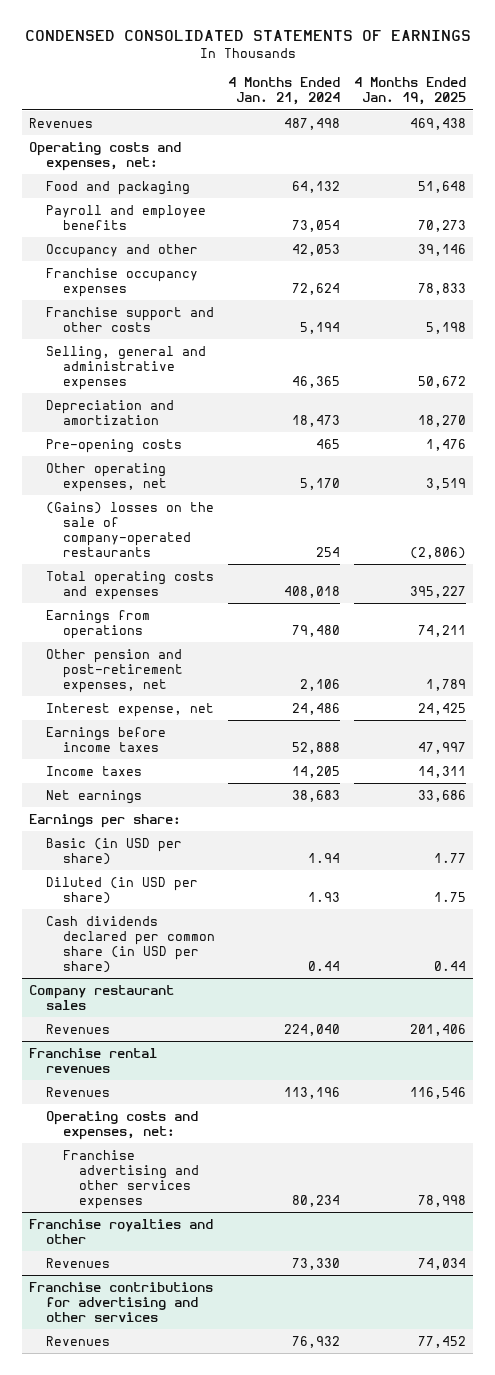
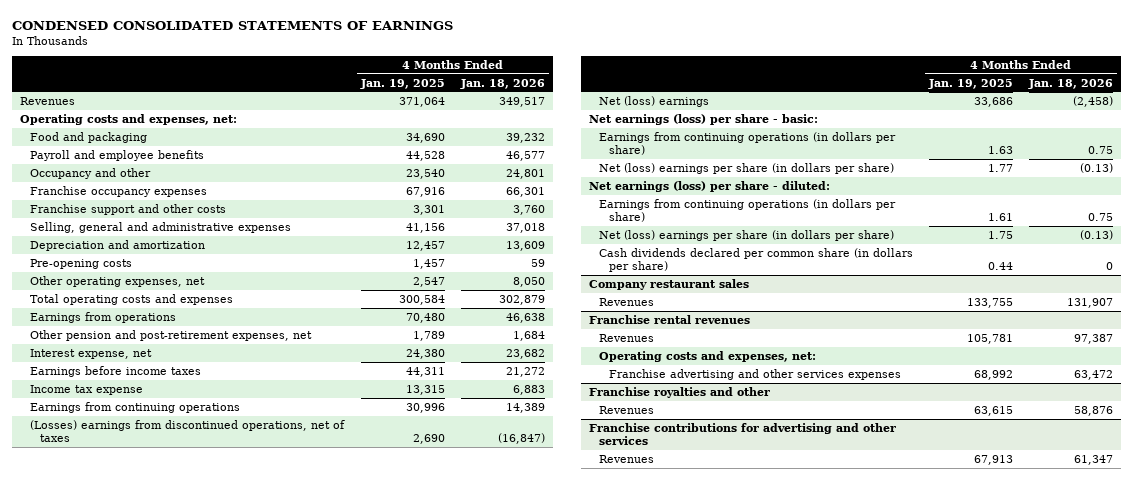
- | 4 Months Ended Jan. 21, 2024 | 4 Months Ended Jan. 19, 2025
+ | 4 Months Ended Jan. 19, 2025 | 4 Months Ended Jan. 18, 2026
- Revenues | 487,498 | 469,438
+ Revenues | 371,064 | 349,517
- Food and packaging | 64,132 | 51,648
- Payroll and employee benefits | 73,054 | 70,273
- Occupancy and other | 42,053 | 39,146
- Franchise occupancy expenses | 72,624 | 78,833
- Franchise support and other costs | 5,194 | 5,198
- Selling, general and administrative expenses | 46,365 | 50,672
- Depreciation and amortization | 18,473 | 18,270
- Pre-opening costs | 465 | 1,476
- Other operating expenses, net | 5,170 | 3,519
- (Gains) losses on the sale of company-operated restaurants | 254 | (2,806)
- Total operating costs and expenses | 408,018 | 395,227
- Earnings from operations | 79,480 | 74,211
+ Food and packaging | 34,690 | 39,232
+ Payroll and employee benefits | 44,528 | 46,577
+ Occupancy and other | 23,540 | 24,801
+ Franchise occupancy expenses | 67,916 | 66,301
+ Franchise support and other costs | 3,301 | 3,760
+ Selling, general and administrative expenses | 41,156 | 37,018
+ Depreciation and amortization | 12,457 | 13,609
+ Pre-opening costs | 1,457 | 59
+ Other operating expenses, net | 2,547 | 8,050
+ Total operating costs and expenses | 300,584 | 302,879
+ Earnings from operations | 70,480 | 46,638
- Interest expense, net | 24,486 | 24,425
- Earnings before income taxes | 52,888 | 47,997
- Income taxes | 14,205 | 14,311
- Net earnings | 38,683 | 33,686
- Earnings per share:
- Basic (in USD per share) | 1.94 | 1.77
- Diluted (in USD per share) | 1.93 | 1.75
- Cash dividends declared per common share (in USD per share) | 0.44 | 0.44
+ Interest expense, net | 24,380 | 23,682
+ Earnings before income taxes | 44,311 | 21,272
+ Income tax expense | 13,315 | 6,883
+ Earnings from continuing operations | 30,996 | 14,389
+ (Losses) earnings from discontinued operations, net of taxes | 2,690 | (16,847)
+ Net (loss) earnings | 33,686 | (2,458)
+ Net earnings (loss) per share - basic:
+ Earnings from continuing operations (in dollars per share) | 1.63 | 0.75
+ Net (loss) earnings per share (in dollars per share) | 1.77 | (0.13)
+ Net earnings (loss) per share - diluted:
+ Earnings from continuing operations (in dollars per share) | 1.61 | 0.75
+ Net (loss) earnings per share (in dollars per share) | 1.75 | (0.13)
+ Cash dividends declared per common share (in dollars per share) | 0.44 | 0
@ Company restaurant sales
- Revenues | 224,040 | 201,406
+ Revenues | 133,755 | 131,907
@ Franchise rental revenues
- Revenues | 113,196 | 116,546
+ Revenues | 105,781 | 97,387
- Franchise advertising and other services expenses | 80,234 | 78,998
+ Franchise advertising and other services expenses | 68,992 | 63,472
@ Franchise royalties and other
- Revenues | 73,330 | 74,034
+ Revenues | 63,615 | 58,876
@ Franchise contributions for advertising and other services
- Revenues | 76,932 | 77,452
+ Revenues | 67,913 | 61,347

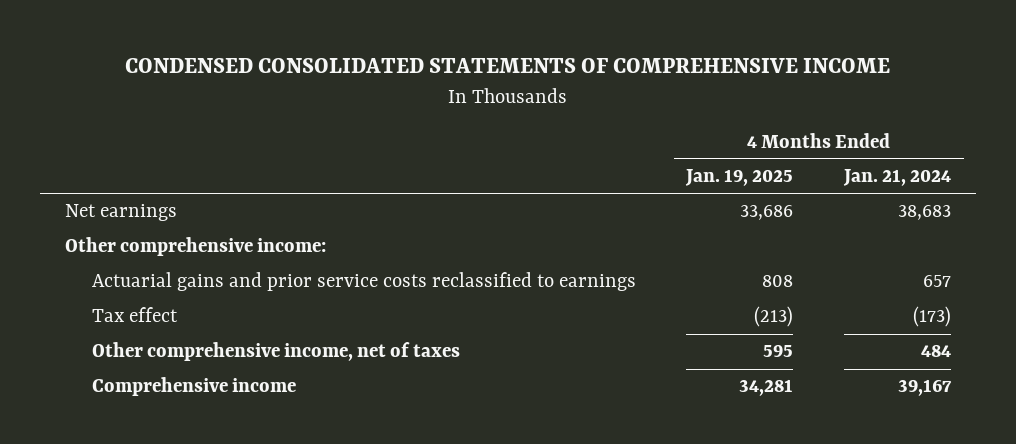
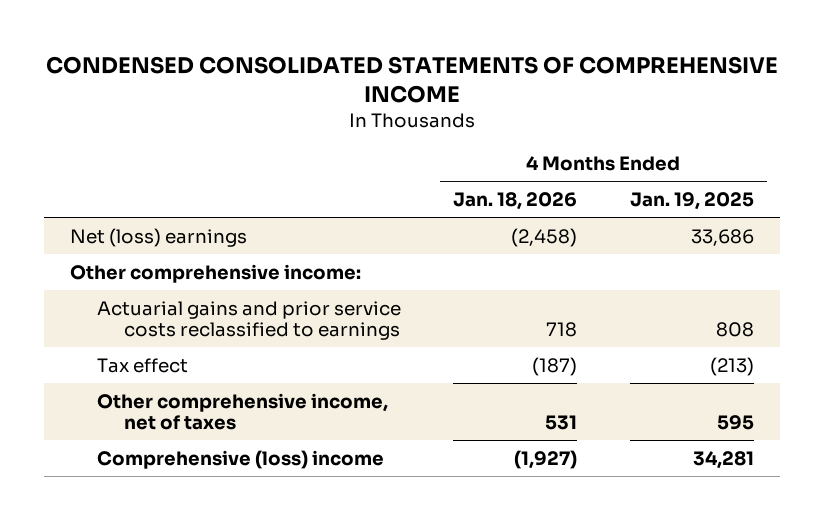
- | 4 Months Ended Jan. 19, 2025 | 4 Months Ended Jan. 21, 2024
+ | 4 Months Ended Jan. 18, 2026 | 4 Months Ended Jan. 19, 2025
- Net earnings | 33,686 | 38,683
+ Net (loss) earnings | (2,458) | 33,686
- Comprehensive income | 34,281 | 39,167
+ Comprehensive (loss) income | (1,927) | 34,281

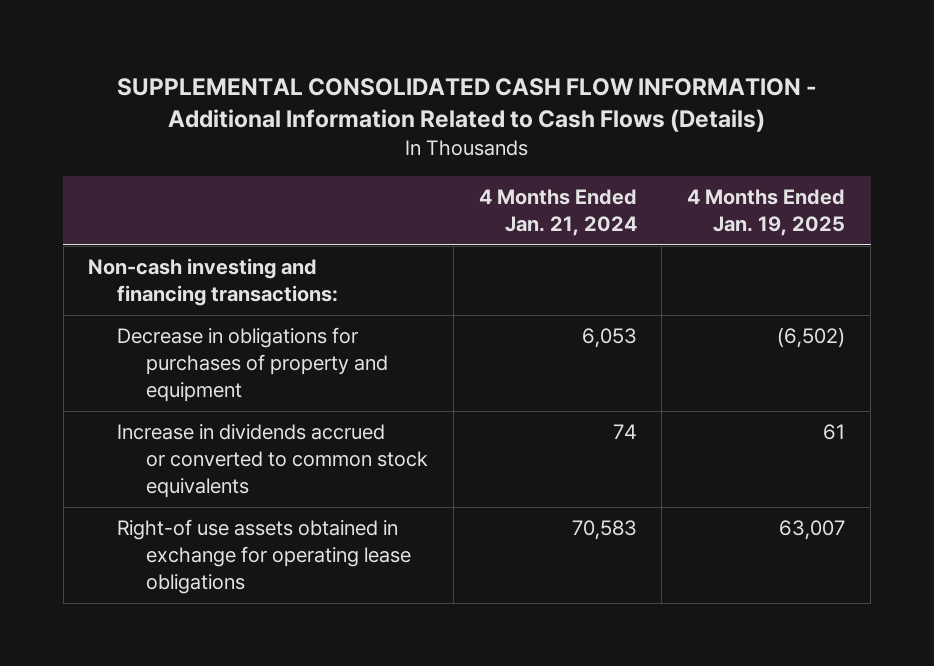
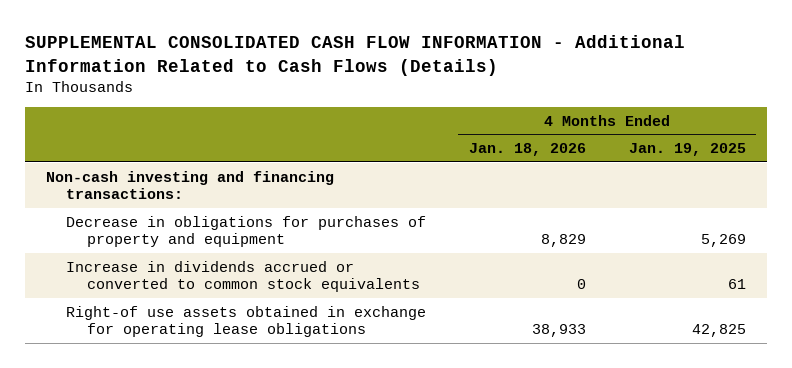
- | 4 Months Ended Jan. 21, 2024 | 4 Months Ended Jan. 19, 2025
+ | 4 Months Ended Jan. 18, 2026 | 4 Months Ended Jan. 19, 2025
- Decrease in obligations for purchases of property and equipment | 6,053 | (6,502)
+ Decrease in obligations for purchases of property and equipment | 8,829 | 5,269
- Right-of use assets obtained in exchange for operating lease obligations | 70,583 | 63,007
+ Right-of use assets obtained in exchange for operating lease obligations | 38,933 | 42,825

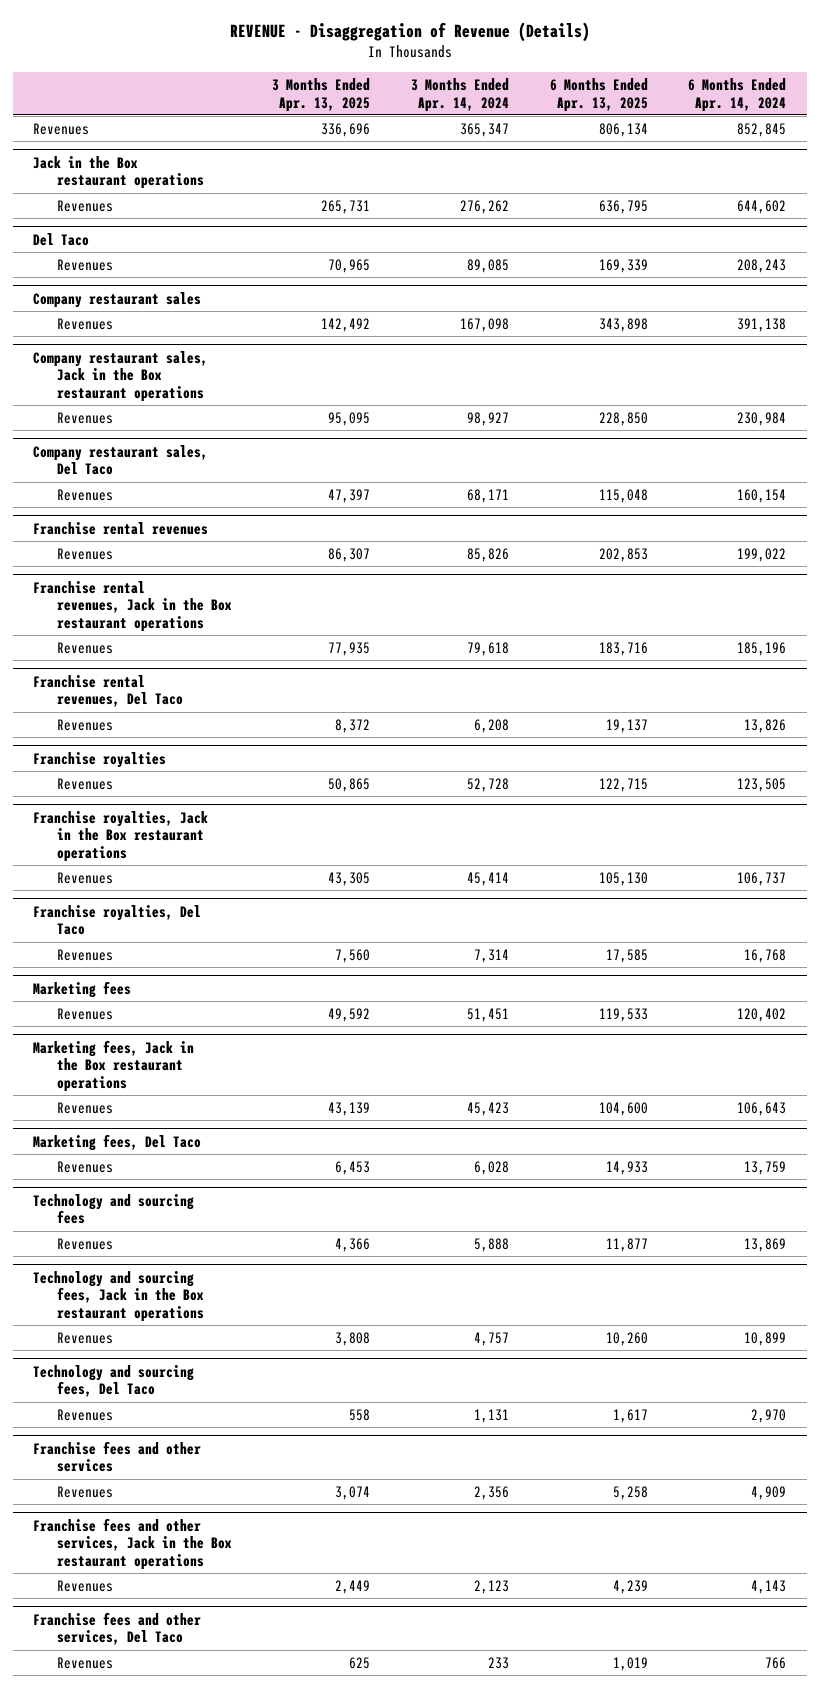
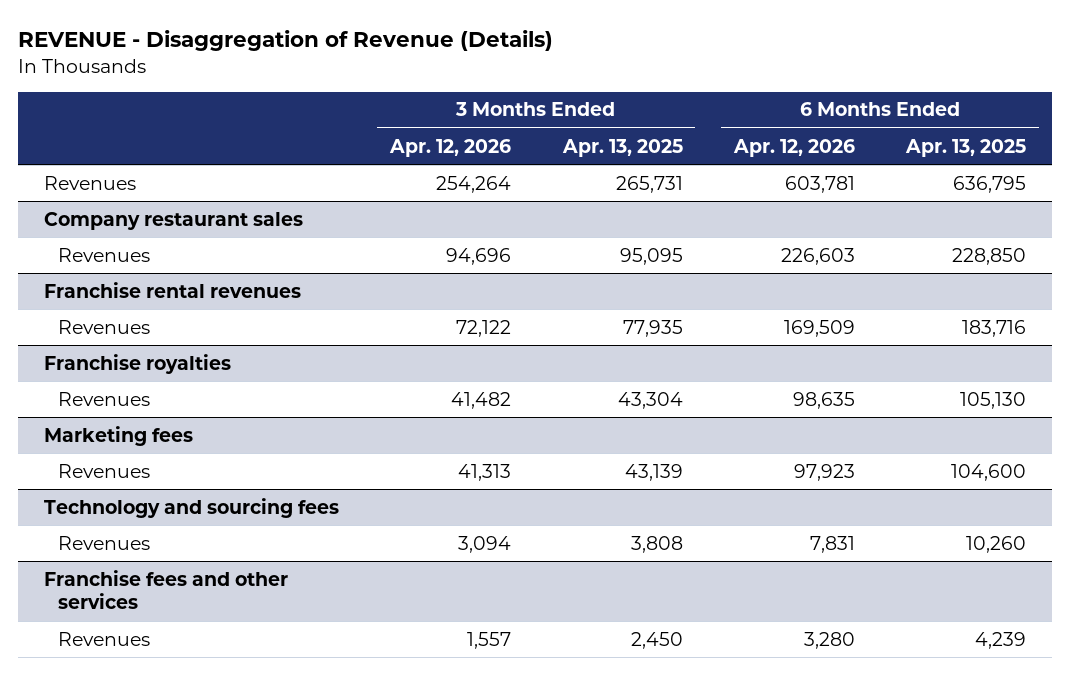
- | 3 Months Ended Apr. 13, 2025 | 3 Months Ended Apr. 14, 2024 | 6 Months Ended Apr. 13, 2025 | 6 Months Ended Apr. 14, 2024
+ | 3 Months Ended Apr. 12, 2026 | 3 Months Ended Apr. 13, 2025 | 6 Months Ended Apr. 12, 2026 | 6 Months Ended Apr. 13, 2025
- Revenues | 336,696 | 365,347 | 806,134 | 852,845
- Jack in the Box restaurant operations
- Del Taco
- Revenues | 70,965 | 89,085 | 169,339 | 208,243
@ Company restaurant sales
- Revenues | 142,492 | 167,098 | 343,898 | 391,138
- Company restaurant sales, Jack in the Box restaurant operations
- Company restaurant sales, Del Taco
- Revenues | 47,397 | 68,171 | 115,048 | 160,154
@ Franchise rental revenues
- Revenues | 86,307 | 85,826 | 202,853 | 199,022
- Franchise rental revenues, Jack in the Box restaurant operations
- Franchise rental revenues, Del Taco
- Revenues | 8,372 | 6,208 | 19,137 | 13,826
@ Franchise royalties
- Revenues | 50,865 | 52,728 | 122,715 | 123,505
- Franchise royalties, Jack in the Box restaurant operations
- Revenues | 43,305 | 45,414 | 105,130 | 106,737
- Franchise royalties, Del Taco
- Revenues | 7,560 | 7,314 | 17,585 | 16,768
@ Franchise royalties
+ Revenues | 41,482 | 43,304 | 98,635 | 105,130
@ Marketing fees
- Revenues | 49,592 | 51,451 | 119,533 | 120,402
- Marketing fees, Jack in the Box restaurant operations
- Marketing fees, Del Taco
- Revenues | 6,453 | 6,028 | 14,933 | 13,759
@ Technology and sourcing fees
- Revenues | 4,366 | 5,888 | 11,877 | 13,869
- Technology and sourcing fees, Jack in the Box restaurant operations
- Technology and sourcing fees, Del Taco
- Revenues | 558 | 1,131 | 1,617 | 2,970
@ Franchise fees and other services
- Revenues | 3,074 | 2,356 | 5,258 | 4,909
- Franchise fees and other services, Jack in the Box restaurant operations
- Revenues | 2,449 | 2,123 | 4,239 | 4,143
- Franchise fees and other services, Del Taco
- Revenues | 625 | 233 | 1,019 | 766
@ Franchise fees and other services
+ Revenues | 1,557 | 2,450 | 3,280 | 4,239

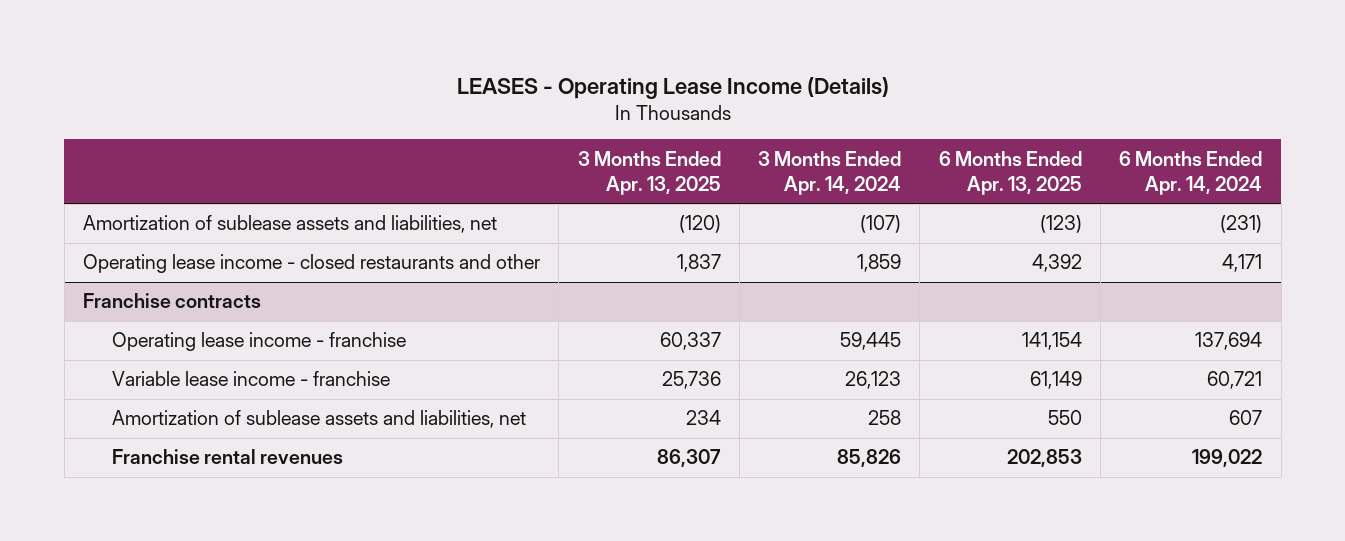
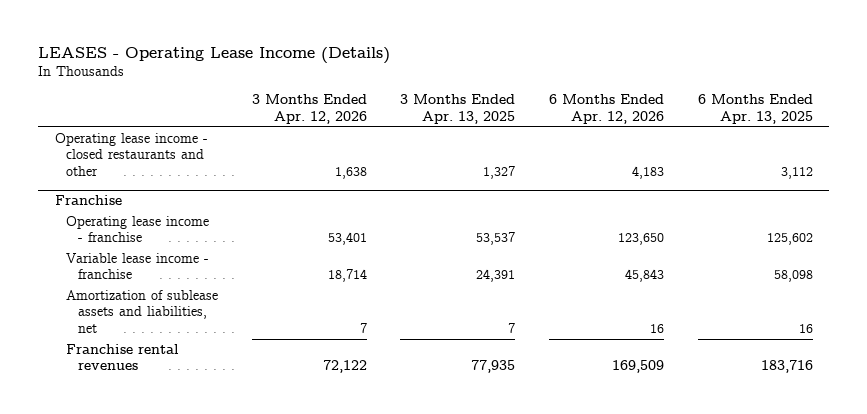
- | 3 Months Ended Apr. 13, 2025 | 3 Months Ended Apr. 14, 2024 | 6 Months Ended Apr. 13, 2025 | 6 Months Ended Apr. 14, 2024
+ | 3 Months Ended Apr. 12, 2026 | 3 Months Ended Apr. 13, 2025 | 6 Months Ended Apr. 12, 2026 | 6 Months Ended Apr. 13, 2025
- Amortization of sublease assets and liabilities, net | (120) | (107) | (123) | (231)
- Operating lease income - closed restaurants and other | 1,837 | 1,859 | 4,392 | 4,171
- Franchise contracts
- Operating lease income - franchise | 60,337 | 59,445 | 141,154 | 137,694
- Variable lease income - franchise | 25,736 | 26,123 | 61,149 | 60,721
- Amortization of sublease assets and liabilities, net | 234 | 258 | 550 | 607
- Franchise rental revenues | 86,307 | 85,826 | 202,853 | 199,022
+ Operating lease income - closed restaurants and other | 1,638 | 1,327 | 4,183 | 3,112
+ Franchise
+ Operating lease income - franchise | 53,401 | 53,537 | 123,650 | 125,602
+ Variable lease income - franchise | 18,714 | 24,391 | 45,843 | 58,098
+ Amortization of sublease assets and liabilities, net | 7 | 7 | 16 | 16
+ Franchise rental revenues | 72,122 | 77,935 | 169,509 | 183,716

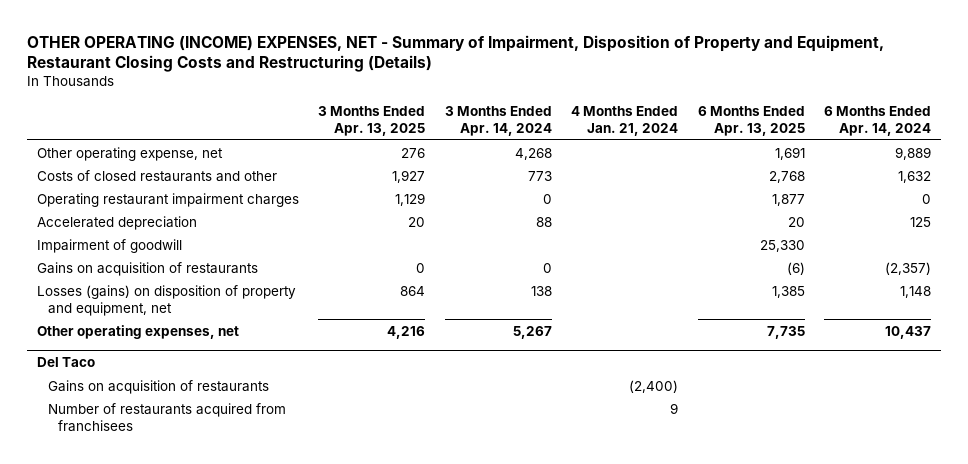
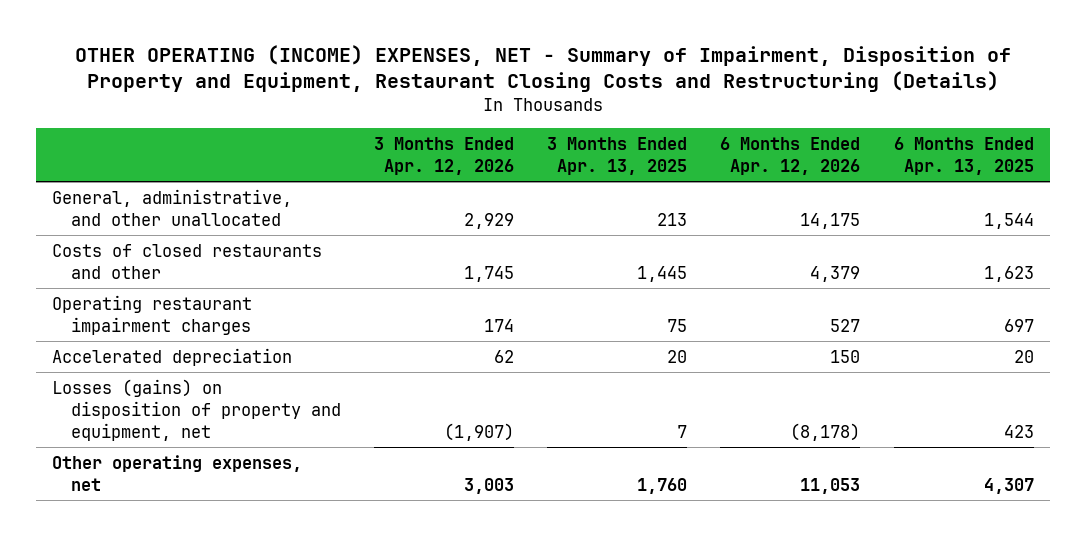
- | 3 Months Ended Apr. 13, 2025 | 3 Months Ended Apr. 14, 2024 | 4 Months Ended Jan. 21, 2024 | 6 Months Ended Apr. 13, 2025 | 6 Months Ended Apr. 14, 2024
+ | 3 Months Ended Apr. 12, 2026 | 3 Months Ended Apr. 13, 2025 | 6 Months Ended Apr. 12, 2026 | 6 Months Ended Apr. 13, 2025
- Other operating expense, net | 276 | 4,268 | | 1,691 | 9,889
- Costs of closed restaurants and other | 1,927 | 773 | | 2,768 | 1,632
- Operating restaurant impairment charges | 1,129 | 0 | | 1,877 | 0
+ General, administrative, and other unallocated | 2,929 | 213 | 14,175 | 1,544
+ Costs of closed restaurants and other | 1,745 | 1,445 | 4,379 | 1,623
+ Operating restaurant impairment charges | 174 | 75 | 527 | 697
- Impairment of goodwill | | | | 25,330 |
- Gains on acquisition of restaurants | 0 | 0 | | (6) | (2,357)
- Losses (gains) on disposition of property and equipment, net | 864 | 138 | | 1,385 | 1,148
- Other operating expenses, net | 4,216 | 5,267 | | 7,735 | 10,437
- Del Taco
- Gains on acquisition of restaurants | | | (2,400) | |
- Number of restaurants acquired from franchisees | | | 9 | |
+ Losses (gains) on disposition of property and equipment, net | (1,907) | 7 | (8,178) | 423
+ Other operating expenses, net | 3,003 | 1,760 | 11,053 | 4,307

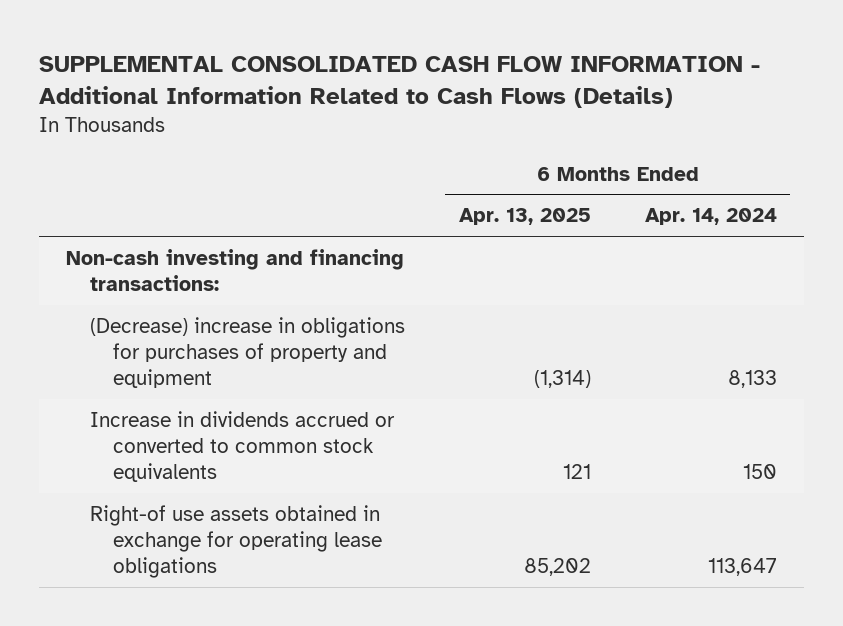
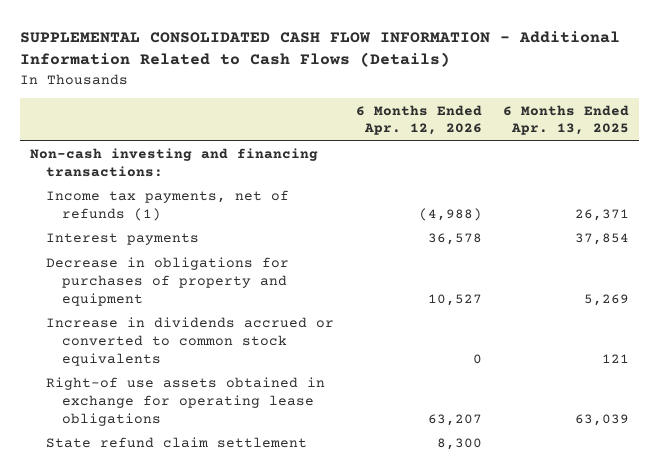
- | 6 Months Ended Apr. 13, 2025 | 6 Months Ended Apr. 14, 2024
+ | 6 Months Ended Apr. 12, 2026 | 6 Months Ended Apr. 13, 2025
- (Decrease) increase in obligations for purchases of property and equipment | (1,314) | 8,133
+ Income tax payments, net of refunds (1) | (4,988) | 26,371
+ Interest payments | 36,578 | 37,854
+ Decrease in obligations for purchases of property and equipment | 10,527 | 5,269
- Right-of use assets obtained in exchange for operating lease obligations | 85,202 | 113,647
+ Right-of use assets obtained in exchange for operating lease obligations | 63,207 | 63,039
+ State refund claim settlement | 8,300 |

